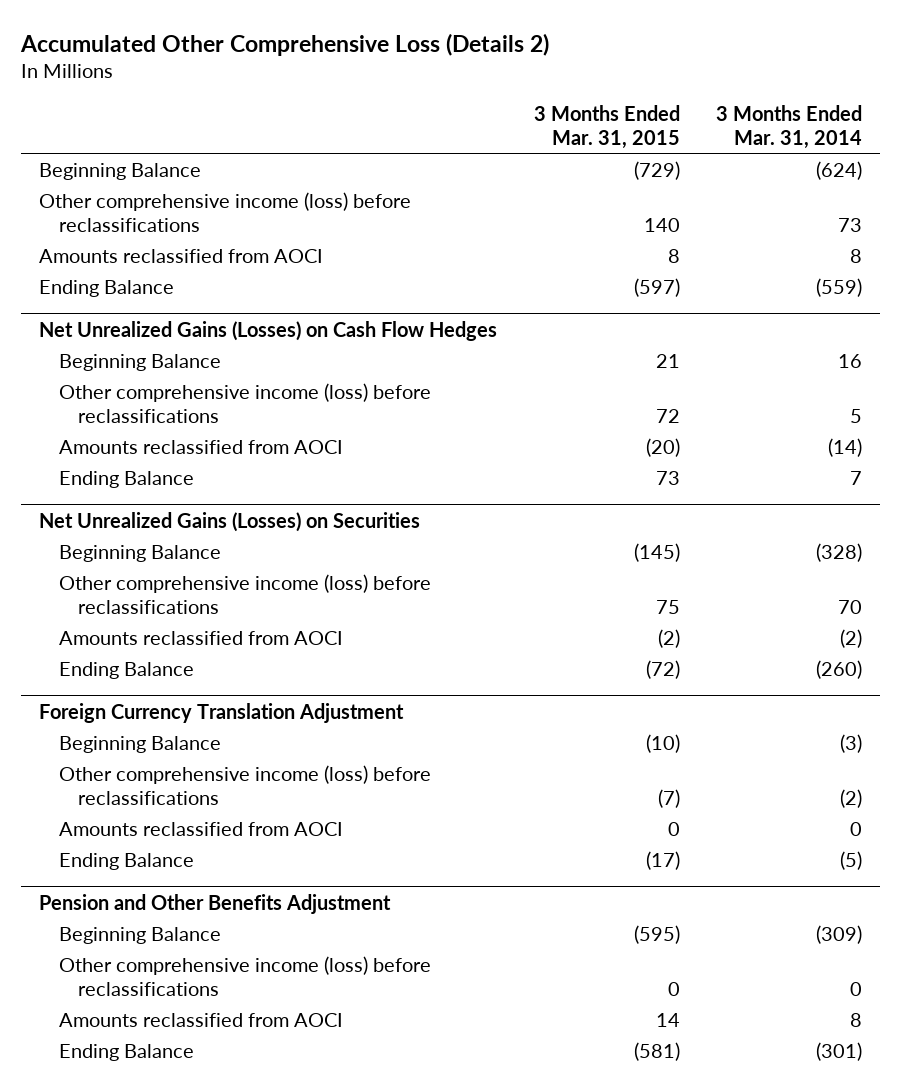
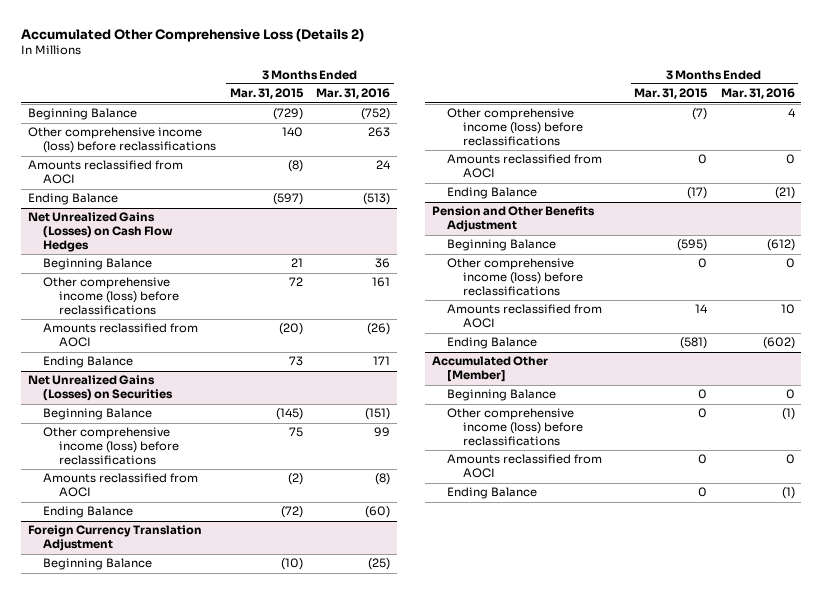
- | 3 Months Ended Mar. 31, 2015 | 3 Months Ended Mar. 31, 2014
+ | 3 Months Ended Mar. 31, 2015 | 3 Months Ended Mar. 31, 2016
- Amounts reclassified from AOCI | 8 | 8
+ Amounts reclassified from AOCI | (8) | 24
+ Accumulated Other [Member]
+ Beginning Balance | 0 | 0
+ Other comprehensive income (loss) before reclassifications | 0 | (1)
+ Amounts reclassified from AOCI | 0 | 0
+ Ending Balance | 0 | (1)

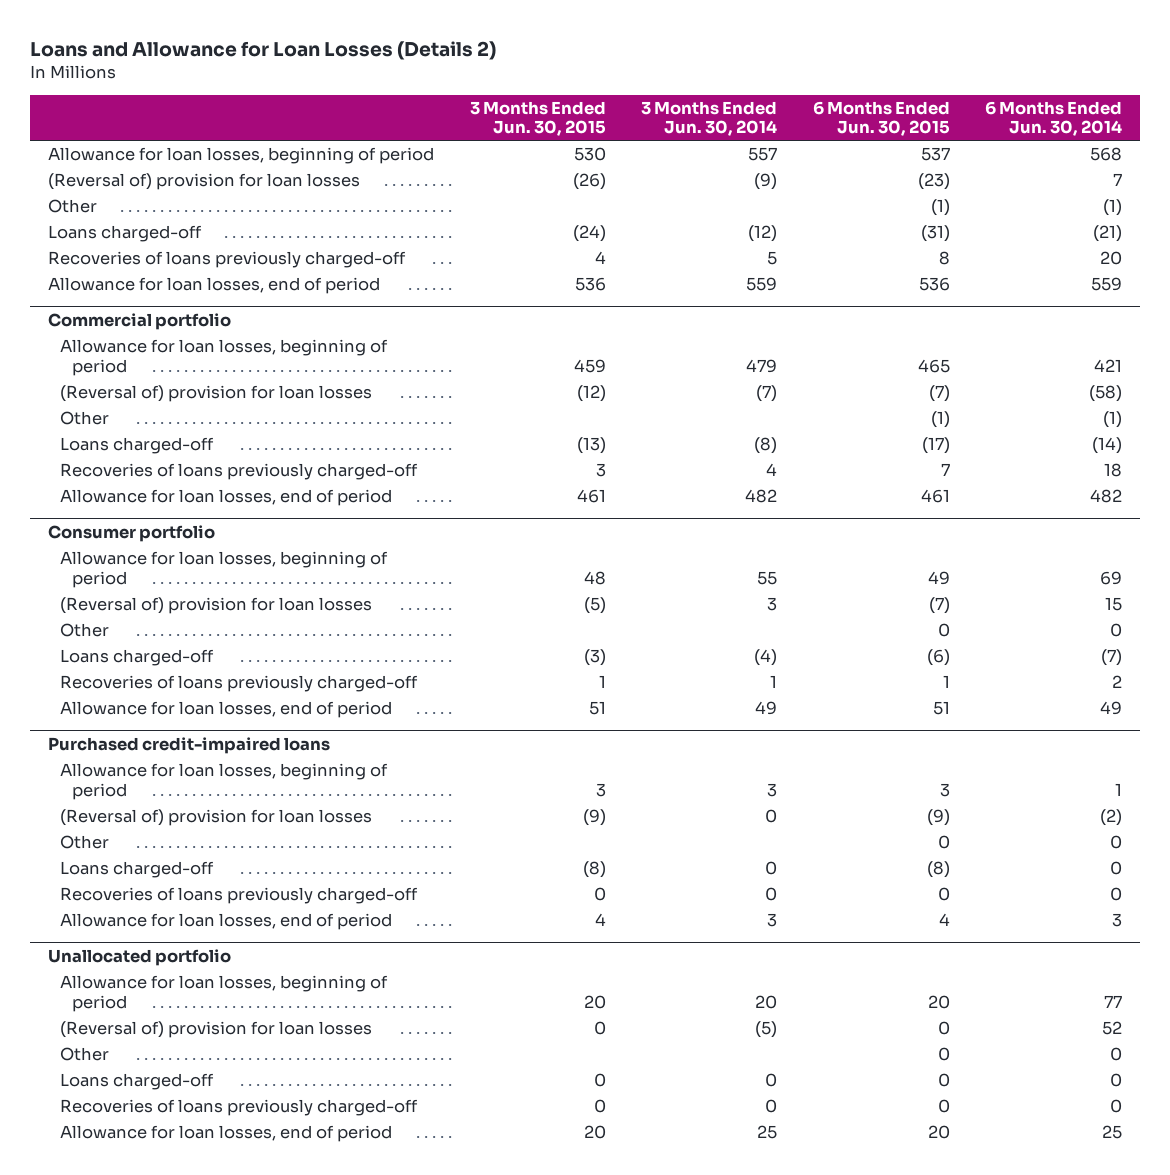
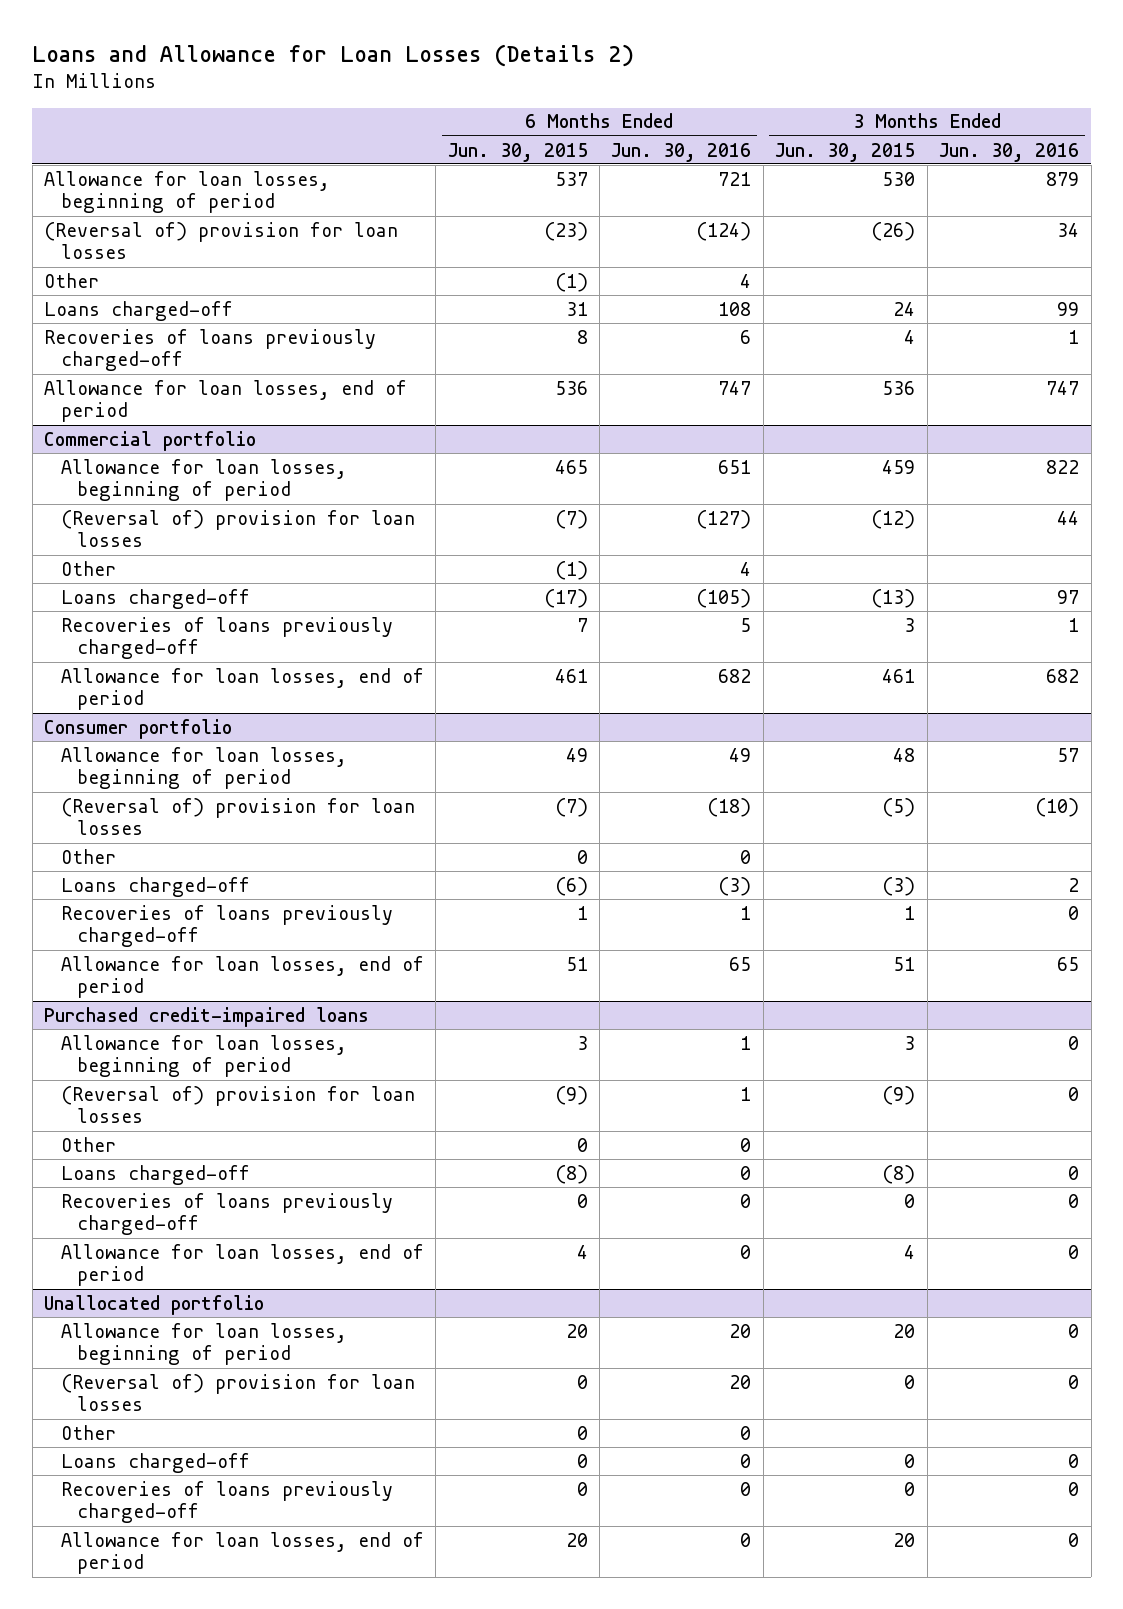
- | 3 Months Ended Jun. 30, 2015 | 3 Months Ended Jun. 30, 2014 | 6 Months Ended Jun. 30, 2015 | 6 Months Ended Jun. 30, 2014
+ | 6 Months Ended Jun. 30, 2015 | 6 Months Ended Jun. 30, 2016 | 3 Months Ended Jun. 30, 2015 | 3 Months Ended Jun. 30, 2016
- Loans charged-off | (24) | (12) | (31) | (21)
+ Loans charged-off | 31 | 108 | 24 | 99

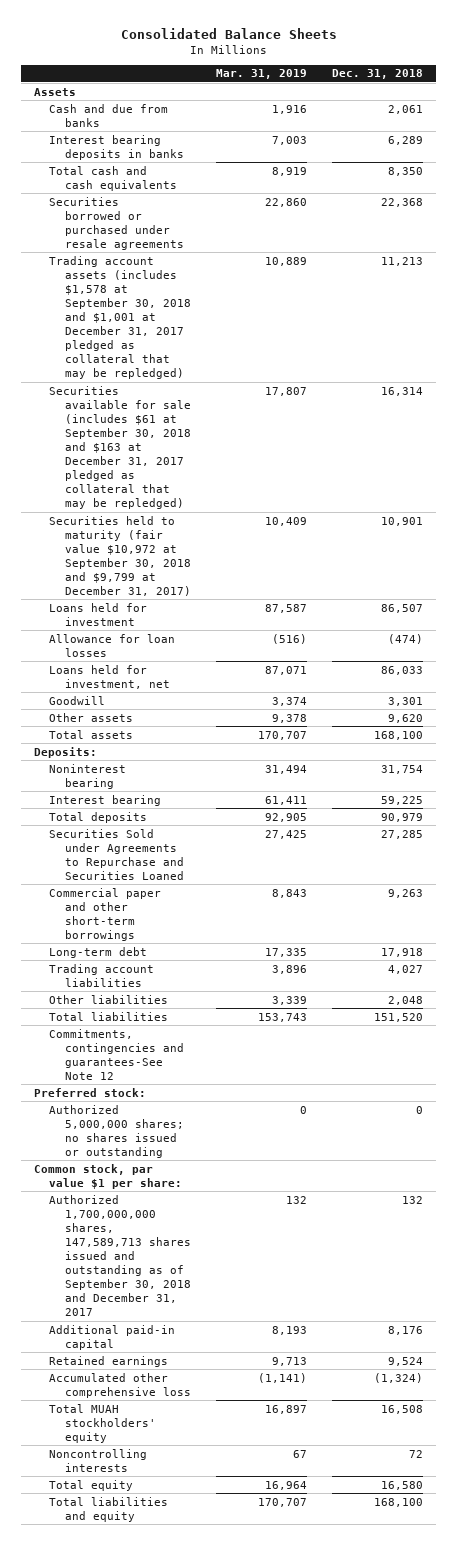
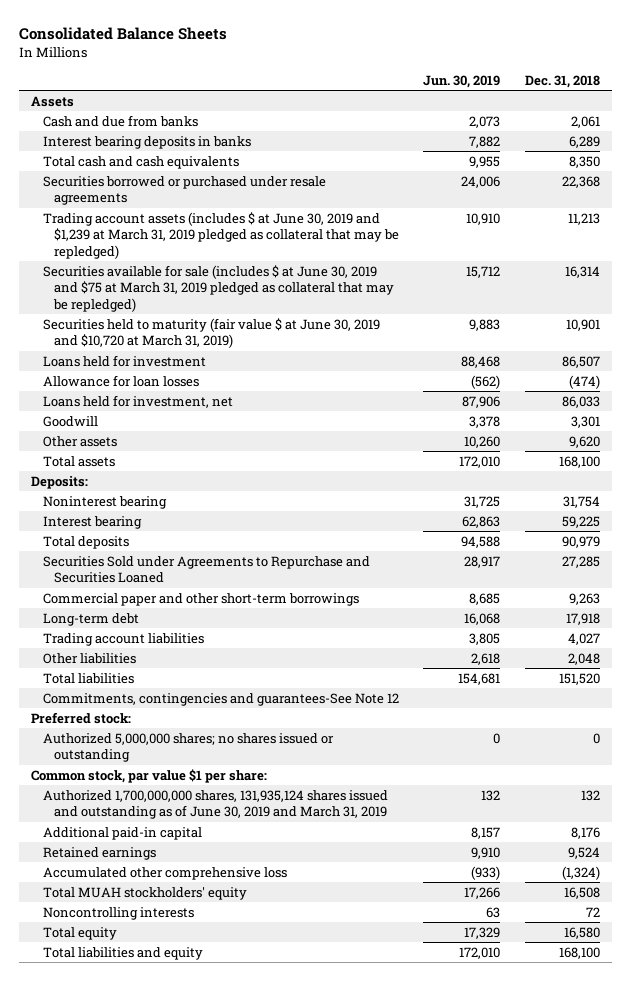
- | Mar. 31, 2019 | Dec. 31, 2018
+ | Jun. 30, 2019 | Dec. 31, 2018
- Trading account assets (includes $1,578 at September 30, 2018 and $1,001 at December 31, 2017 pledged as collateral that may be repledged) | 10,889 | 11,213
- Securities available for sale (includes $61 at September 30, 2018 and $163 at December 31, 2017 pledged as collateral that may be repledged) | 17,807 | 16,314
- Securities held to maturity (fair value $10,972 at September 30, 2018 and $9,799 at December 31, 2017) | 10,409 | 10,901
+ Trading account assets (includes $ at June 30, 2019 and $1,239 at March 31, 2019 pledged as collateral that may be repledged) | 10,910 | 11,213
+ Securities available for sale (includes $ at June 30, 2019 and $75 at March 31, 2019 pledged as collateral that may be repledged) | 15,712 | 16,314
+ Securities held to maturity (fair value $ at June 30, 2019 and $10,720 at March 31, 2019) | 9,883 | 10,901
- Authorized 1,700,000,000 shares, 147,589,713 shares issued and outstanding as of September 30, 2018 and December 31, 2017 | 132 | 132
+ Authorized 1,700,000,000 shares, 131,935,124 shares issued and outstanding as of June 30, 2019 and March 31, 2019 | 132 | 132

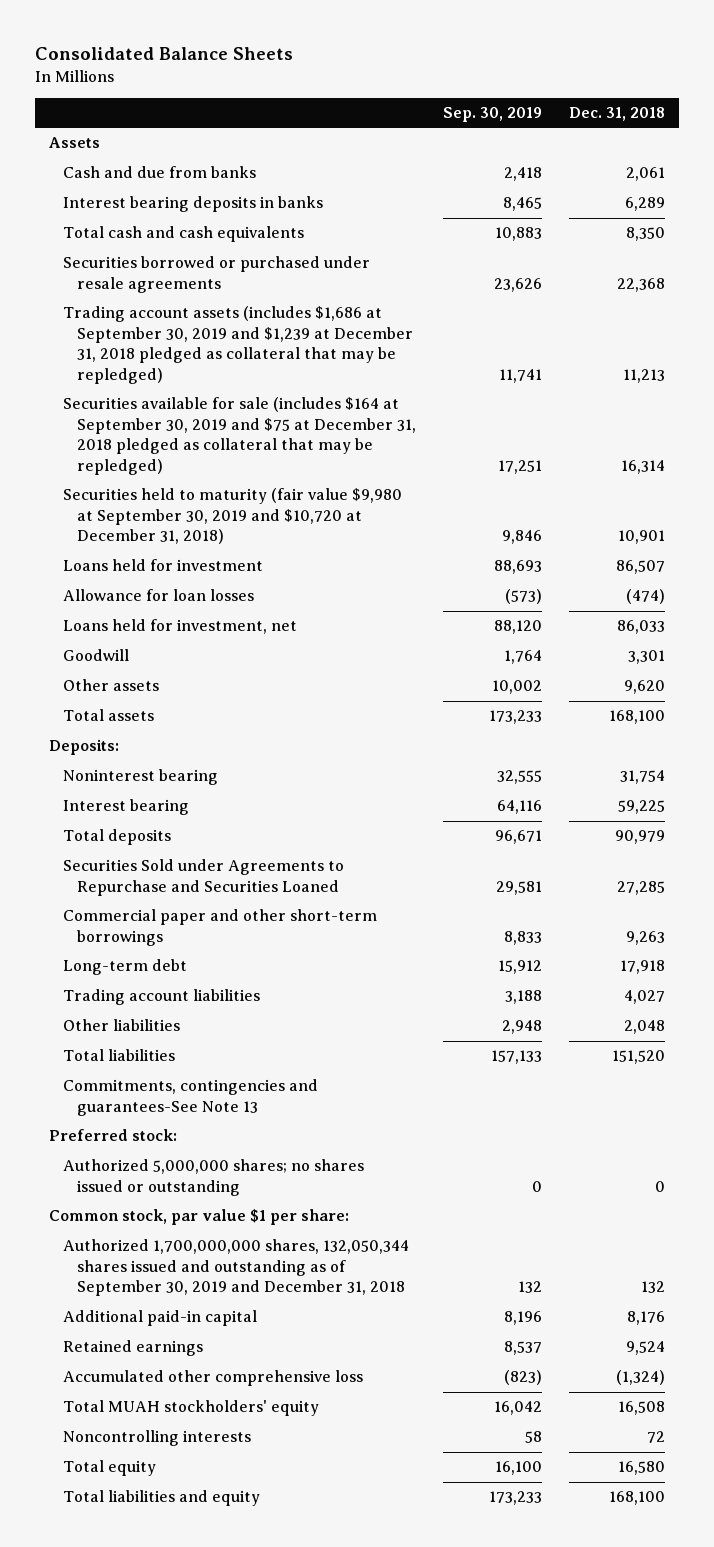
- | Jun. 30, 2019 | Dec. 31, 2018
+ | Sep. 30, 2019 | Dec. 31, 2018
- Trading account assets (includes $ at June 30, 2019 and $1,239 at March 31, 2019 pledged as collateral that may be repledged) | 10,910 | 11,213
- Securities available for sale (includes $ at June 30, 2019 and $75 at March 31, 2019 pledged as collateral that may be repledged) | 15,712 | 16,314
- Securities held to maturity (fair value $ at June 30, 2019 and $10,720 at March 31, 2019) | 9,883 | 10,901
+ Trading account assets (includes $1,686 at September 30, 2019 and $1,239 at December 31, 2018 pledged as collateral that may be repledged) | 11,741 | 11,213
+ Securities available for sale (includes $164 at September 30, 2019 and $75 at December 31, 2018 pledged as collateral that may be repledged) | 17,251 | 16,314
+ Securities held to maturity (fair value $9,980 at September 30, 2019 and $10,720 at December 31, 2018) | 9,846 | 10,901
- Commitments, contingencies and guarantees-See Note 12
+ Commitments, contingencies and guarantees-See Note 13
- Authorized 1,700,000,000 shares, 131,935,124 shares issued and outstanding as of June 30, 2019 and March 31, 2019 | 132 | 132
+ Authorized 1,700,000,000 shares, 132,050,344 shares issued and outstanding as of September 30, 2019 and December 31, 2018 | 132 | 132

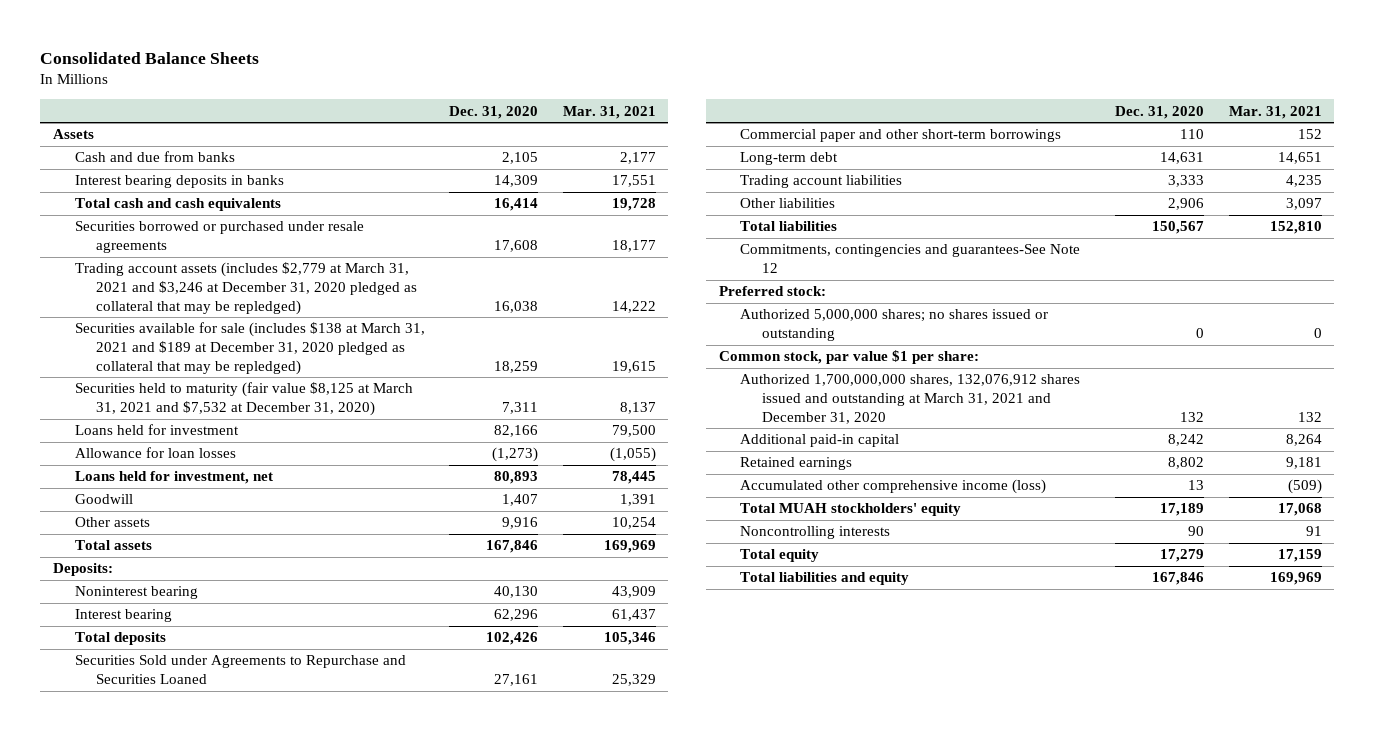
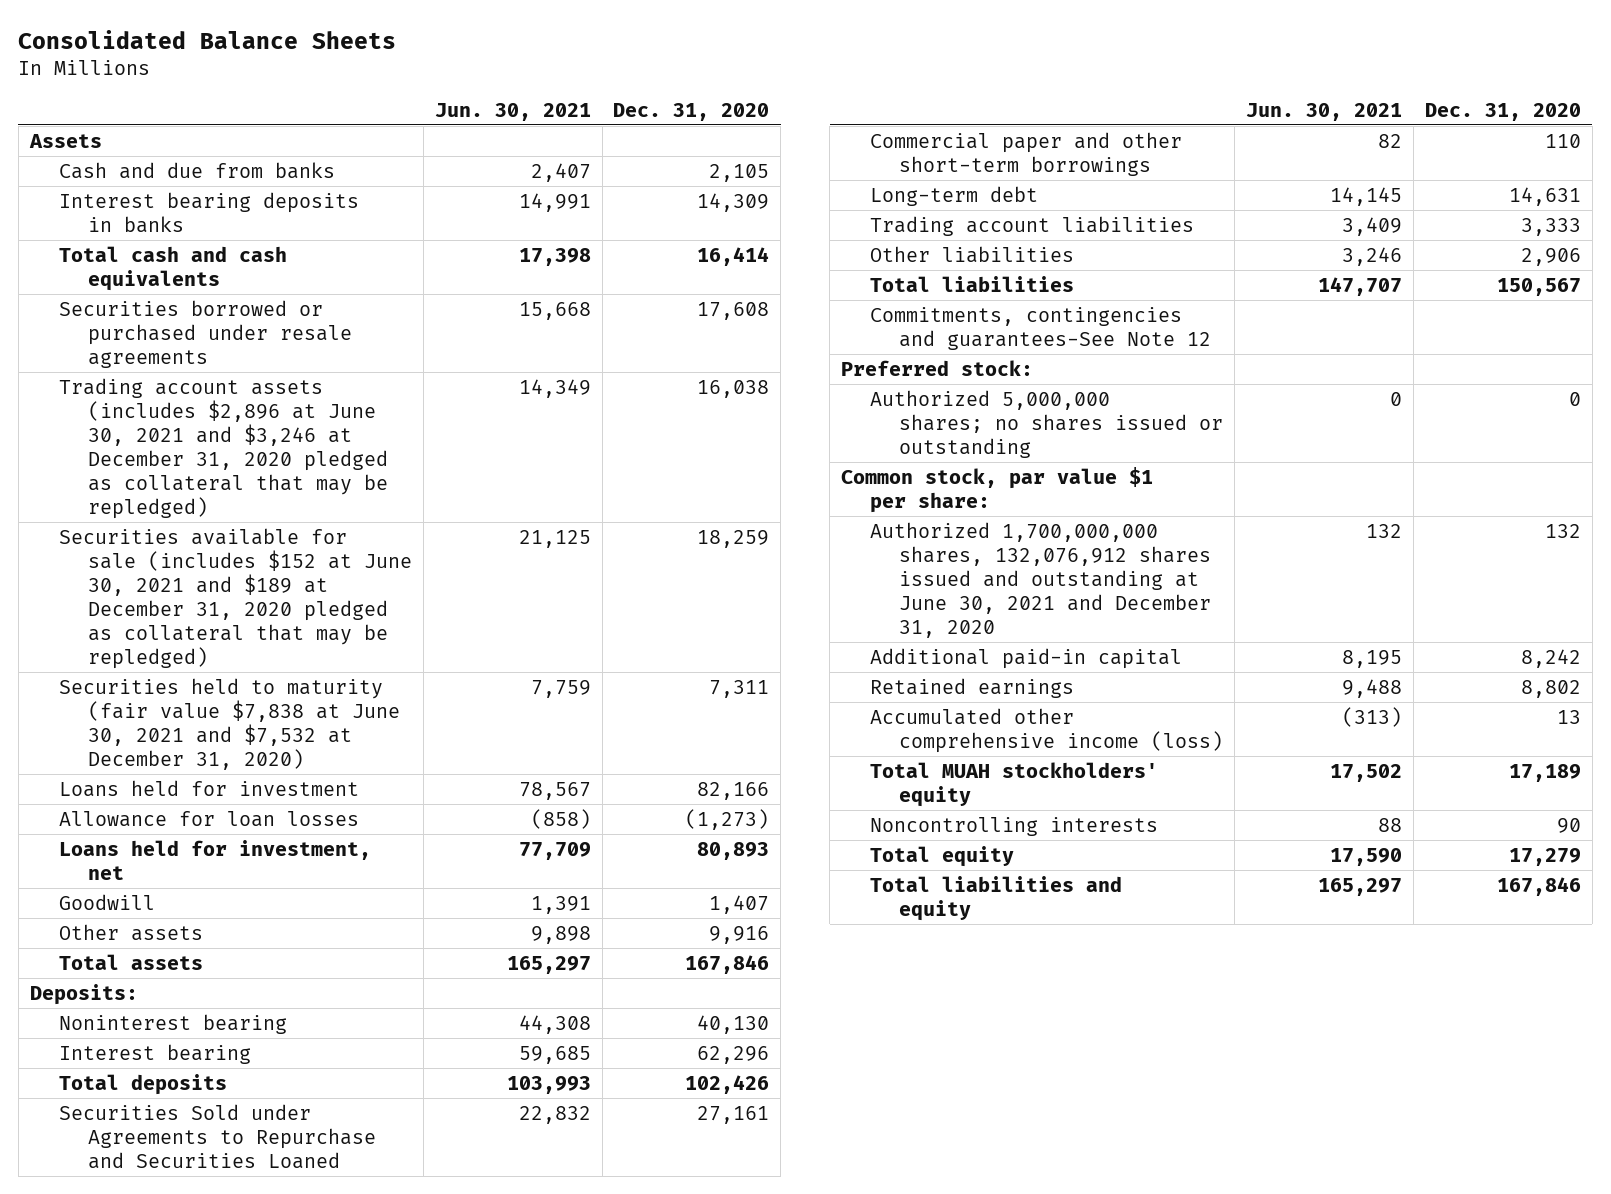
- | Dec. 31, 2020 | Mar. 31, 2021
+ | Jun. 30, 2021 | Dec. 31, 2020
- Trading account assets (includes $2,779 at March 31, 2021 and $3,246 at December 31, 2020 pledged as collateral that may be repledged) | 16,038 | 14,222
- Securities available for sale (includes $138 at March 31, 2021 and $189 at December 31, 2020 pledged as collateral that may be repledged) | 18,259 | 19,615
- Securities held to maturity (fair value $8,125 at March 31, 2021 and $7,532 at December 31, 2020) | 7,311 | 8,137
+ Trading account assets (includes $2,896 at June 30, 2021 and $3,246 at December 31, 2020 pledged as collateral that may be repledged) | 14,349 | 16,038
+ Securities available for sale (includes $152 at June 30, 2021 and $189 at December 31, 2020 pledged as collateral that may be repledged) | 21,125 | 18,259
+ Securities held to maturity (fair value $7,838 at June 30, 2021 and $7,532 at December 31, 2020) | 7,759 | 7,311
- Authorized 1,700,000,000 shares, 132,076,912 shares issued and outstanding at March 31, 2021 and December 31, 2020 | 132 | 132
+ Authorized 1,700,000,000 shares, 132,076,912 shares issued and outstanding at June 30, 2021 and December 31, 2020 | 132 | 132

